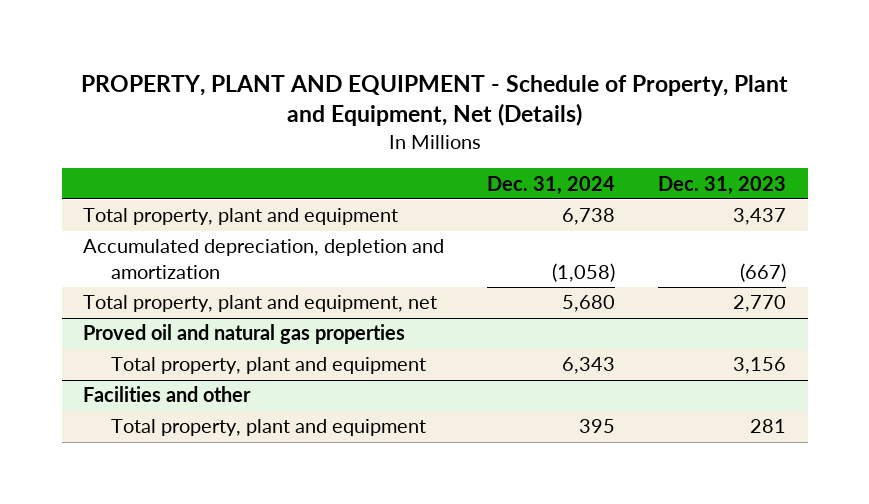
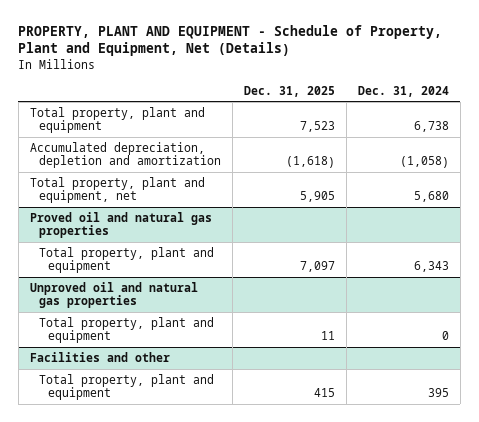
- | Dec. 31, 2024 | Dec. 31, 2023
+ | Dec. 31, 2025 | Dec. 31, 2024
+ Unproved oil and natural gas properties
+ Total property, plant and equipment | 11 | 0

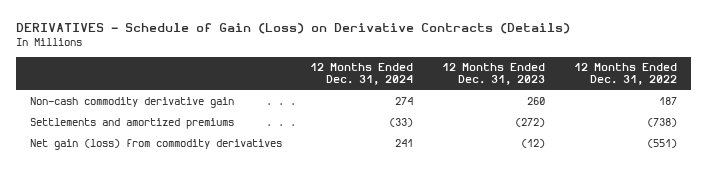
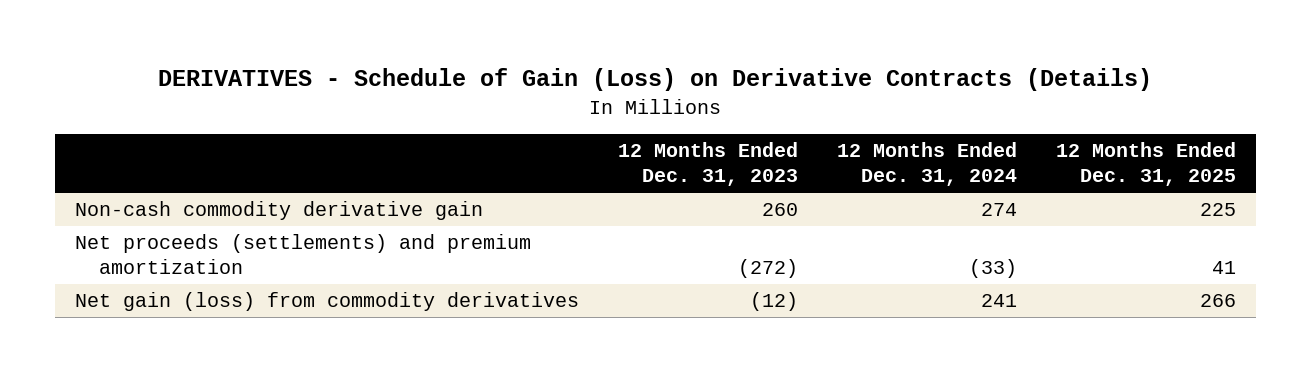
- | 12 Months Ended Dec. 31, 2024 | 12 Months Ended Dec. 31, 2023 | 12 Months Ended Dec. 31, 2022
+ | 12 Months Ended Dec. 31, 2023 | 12 Months Ended Dec. 31, 2024 | 12 Months Ended Dec. 31, 2025
- Settlements and amortized premiums | (33) | (272) | (738)
+ Net proceeds (settlements) and premium amortization | (272) | (33) | 41

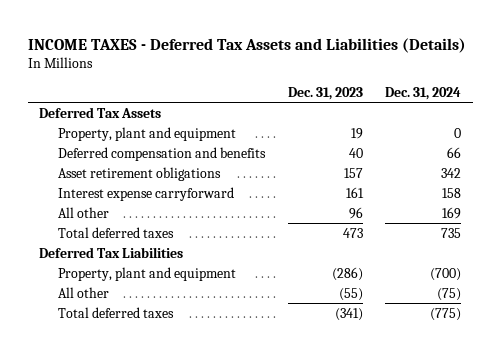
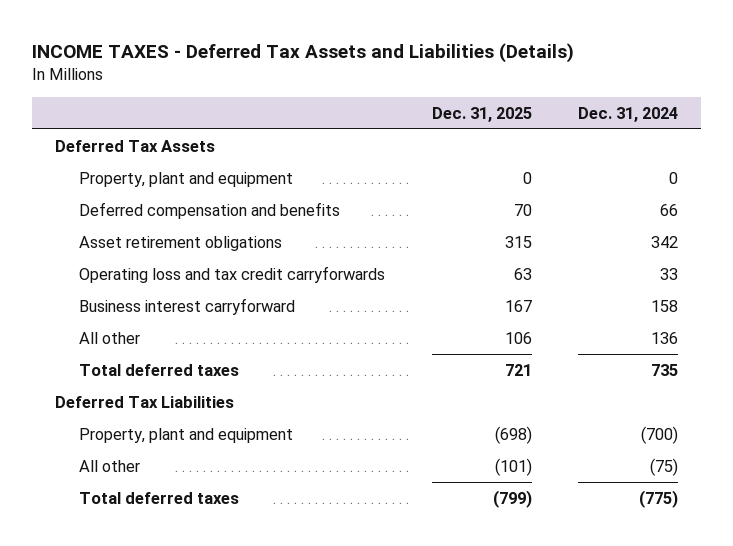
- | Dec. 31, 2023 | Dec. 31, 2024
+ | Dec. 31, 2025 | Dec. 31, 2024
- Interest expense carryforward | 161 | 158
- All other | 96 | 169
+ Operating loss and tax credit carryforwards | 63 | 33
+ Business interest carryforward | 167 | 158
+ All other | 106 | 136

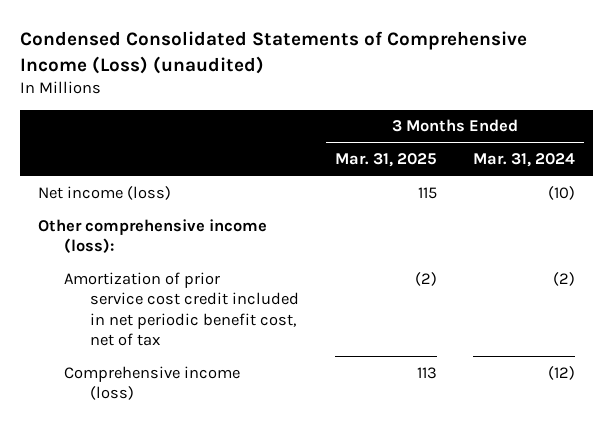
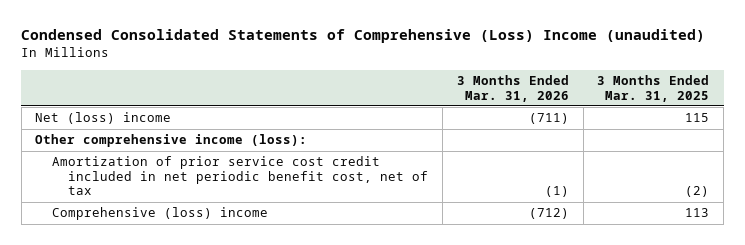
- Condensed Consolidated Statements of Comprehensive Income (Loss) (unaudited)
+ Condensed Consolidated Statements of Comprehensive (Loss) Income (unaudited)
- | 3 Months Ended Mar. 31, 2025 | 3 Months Ended Mar. 31, 2024
+ | 3 Months Ended Mar. 31, 2026 | 3 Months Ended Mar. 31, 2025
- Net income (loss) | 115 | (10)
+ Net (loss) income | (711) | 115
- Comprehensive income (loss) | 113 | (12)
+ Comprehensive (loss) income | (712) | 113

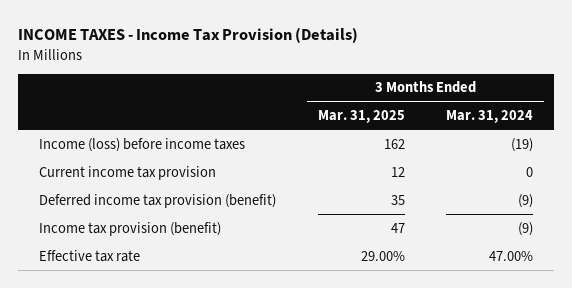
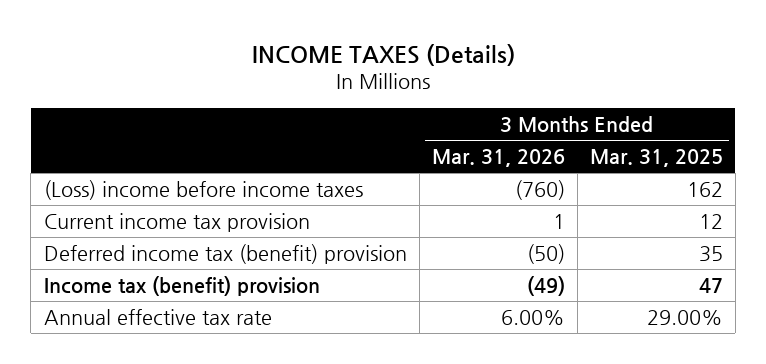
- INCOME TAXES - Income Tax Provision (Details)
+ INCOME TAXES (Details)
- | 3 Months Ended Mar. 31, 2025 | 3 Months Ended Mar. 31, 2024
+ | 3 Months Ended Mar. 31, 2026 | 3 Months Ended Mar. 31, 2025
- Income (loss) before income taxes | 162 | (19)
+ (Loss) income before income taxes | (760) | 162
- Deferred income tax provision (benefit) | 35 | (9)
- Income tax provision (benefit) | 47 | (9)
- Effective tax rate | 29.00% | 47.00%
+ Deferred income tax (benefit) provision | (50) | 35
+ Income tax (benefit) provision | (49) | 47
+ Annual effective tax rate | 6.00% | 29.00%

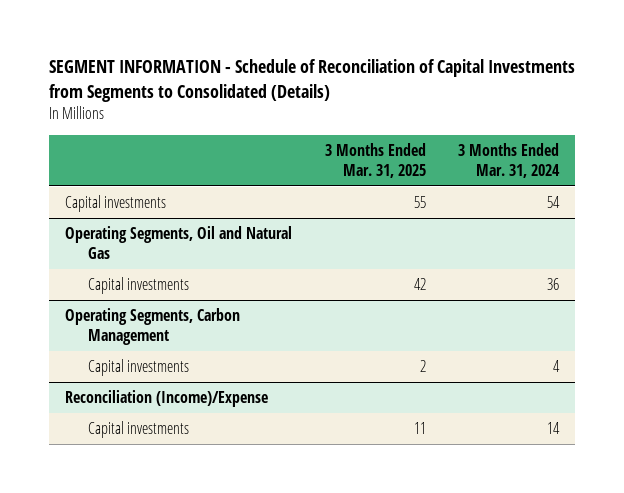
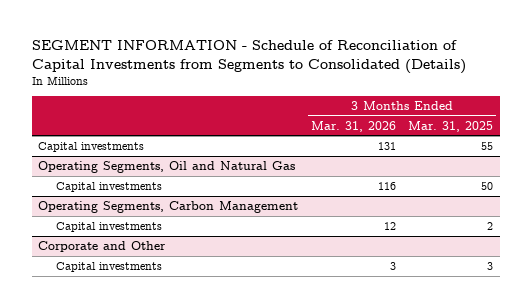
- | 3 Months Ended Mar. 31, 2025 | 3 Months Ended Mar. 31, 2024
+ | 3 Months Ended Mar. 31, 2026 | 3 Months Ended Mar. 31, 2025
@ Operating Segments, Oil and Natural Gas
- Capital investments | 42 | 36
+ Capital investments | 116 | 50
- Reconciliation (Income)/Expense
- Capital investments | 11 | 14
+ Corporate and Other
+ Capital investments | 3 | 3

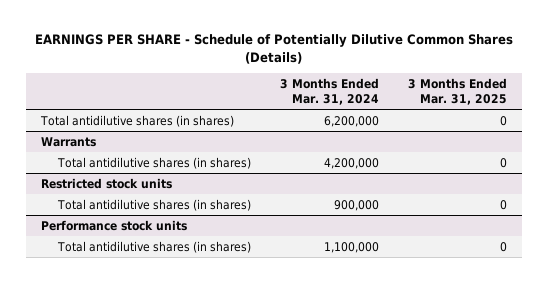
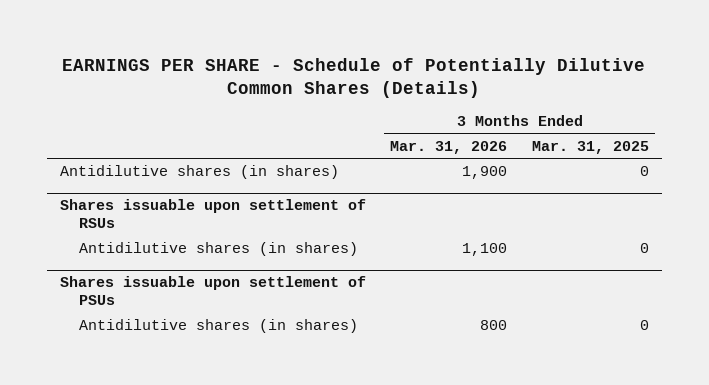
- | 3 Months Ended Mar. 31, 2024 | 3 Months Ended Mar. 31, 2025
+ | 3 Months Ended Mar. 31, 2026 | 3 Months Ended Mar. 31, 2025
- Total antidilutive shares (in shares) | 6,200,000 | 0
- Warrants
- Total antidilutive shares (in shares) | 4,200,000 | 0
- Restricted stock units
- Total antidilutive shares (in shares) | 900,000 | 0
- Performance stock units
- Total antidilutive shares (in shares) | 1,100,000 | 0
+ Antidilutive shares (in shares) | 1,900 | 0
+ Shares issuable upon settlement of RSUs
+ Antidilutive shares (in shares) | 1,100 | 0
+ Shares issuable upon settlement of PSUs
+ Antidilutive shares (in shares) | 800 | 0

